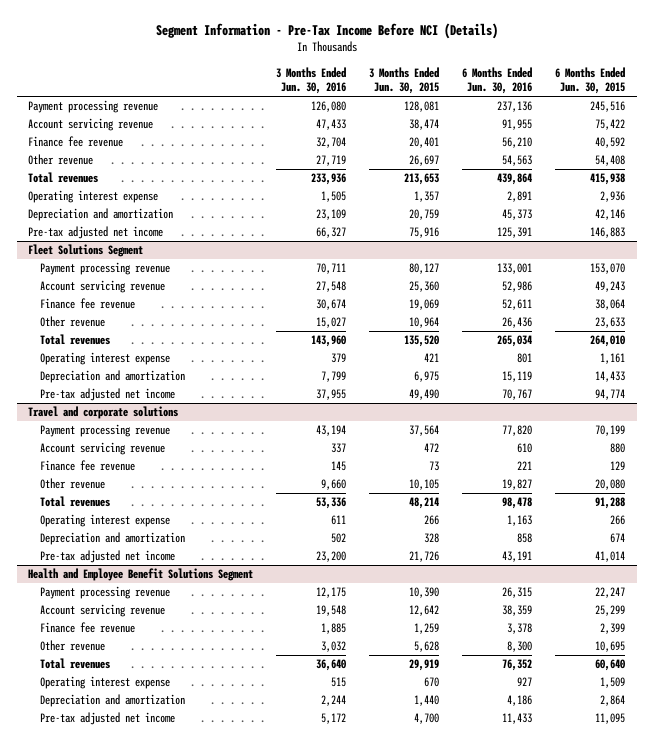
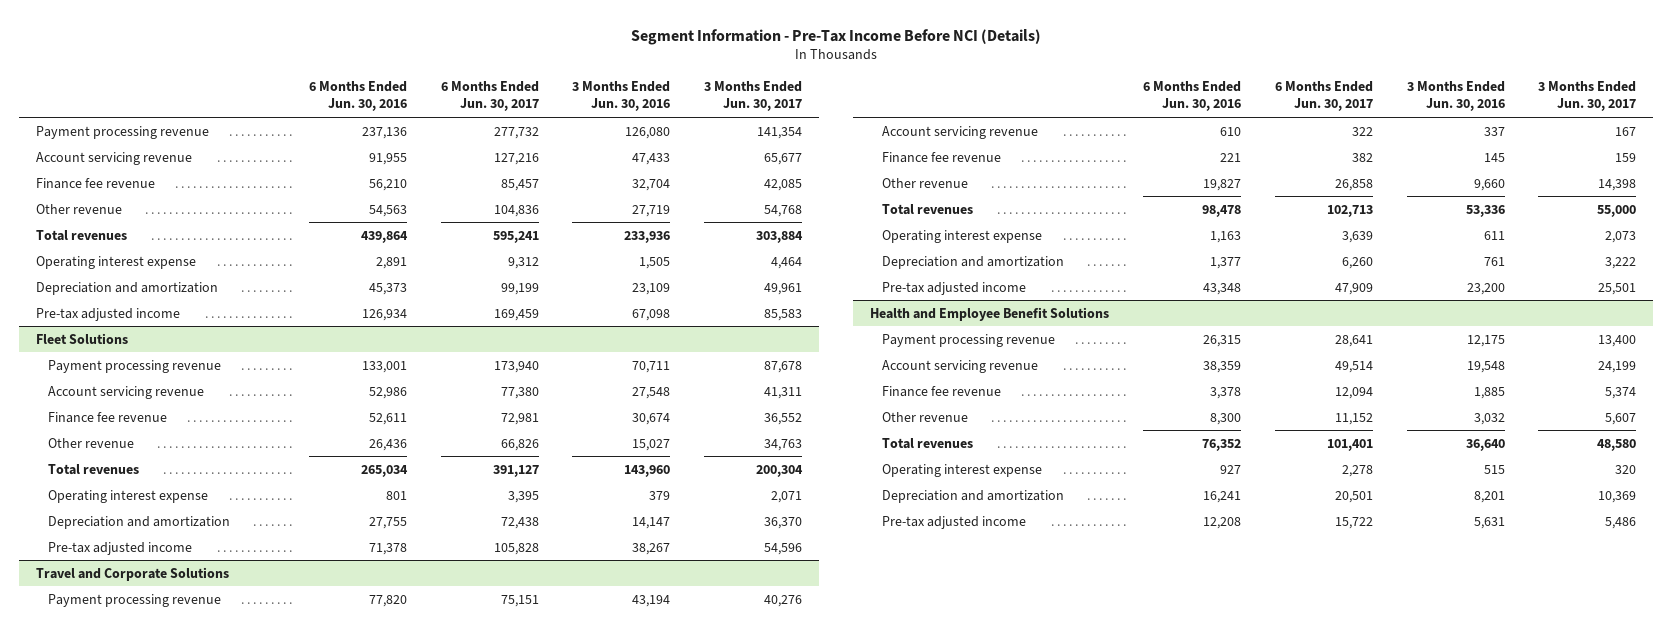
- | 3 Months Ended Jun. 30, 2016 | 3 Months Ended Jun. 30, 2015 | 6 Months Ended Jun. 30, 2016 | 6 Months Ended Jun. 30, 2015
+ | 6 Months Ended Jun. 30, 2016 | 6 Months Ended Jun. 30, 2017 | 3 Months Ended Jun. 30, 2016 | 3 Months Ended Jun. 30, 2017
- Pre-tax adjusted net income | 66,327 | 75,916 | 125,391 | 146,883
- Fleet Solutions Segment
+ Pre-tax adjusted income | 126,934 | 169,459 | 67,098 | 85,583
+ Fleet Solutions
- Depreciation and amortization | 7,799 | 6,975 | 15,119 | 14,433
- Pre-tax adjusted net income | 37,955 | 49,490 | 70,767 | 94,774
- Travel and corporate solutions
+ Depreciation and amortization | 27,755 | 72,438 | 14,147 | 36,370
+ Pre-tax adjusted income | 71,378 | 105,828 | 38,267 | 54,596
+ Travel and Corporate Solutions
- Depreciation and amortization | 502 | 328 | 858 | 674
- Pre-tax adjusted net income | 23,200 | 21,726 | 43,191 | 41,014
- Health and Employee Benefit Solutions Segment
+ Depreciation and amortization | 1,377 | 6,260 | 761 | 3,222
+ Pre-tax adjusted income | 43,348 | 47,909 | 23,200 | 25,501
+ Health and Employee Benefit Solutions
- Depreciation and amortization | 2,244 | 1,440 | 4,186 | 2,864
- Pre-tax adjusted net income | 5,172 | 4,700 | 11,433 | 11,095
+ Depreciation and amortization | 16,241 | 20,501 | 8,201 | 10,369
+ Pre-tax adjusted income | 12,208 | 15,722 | 5,631 | 5,486

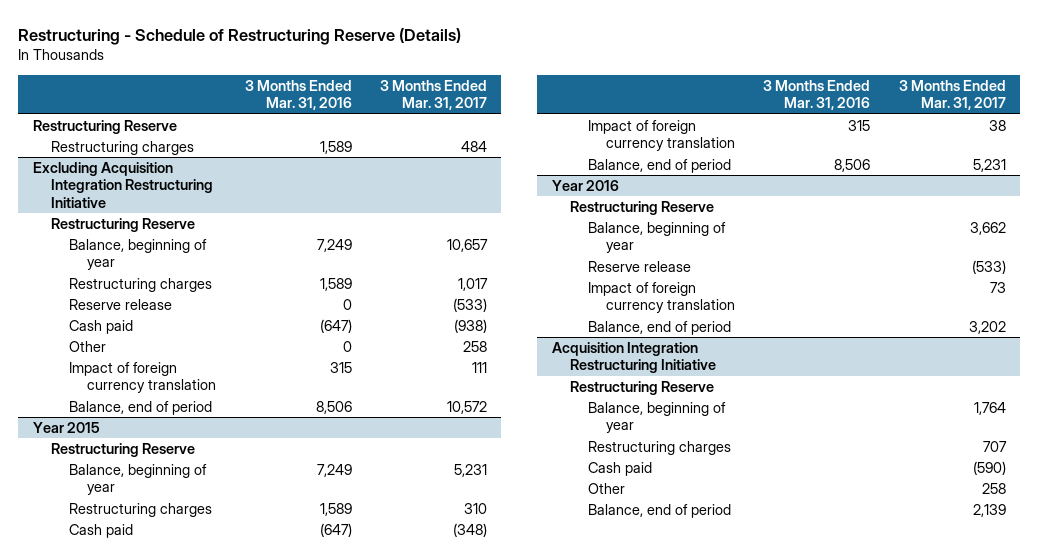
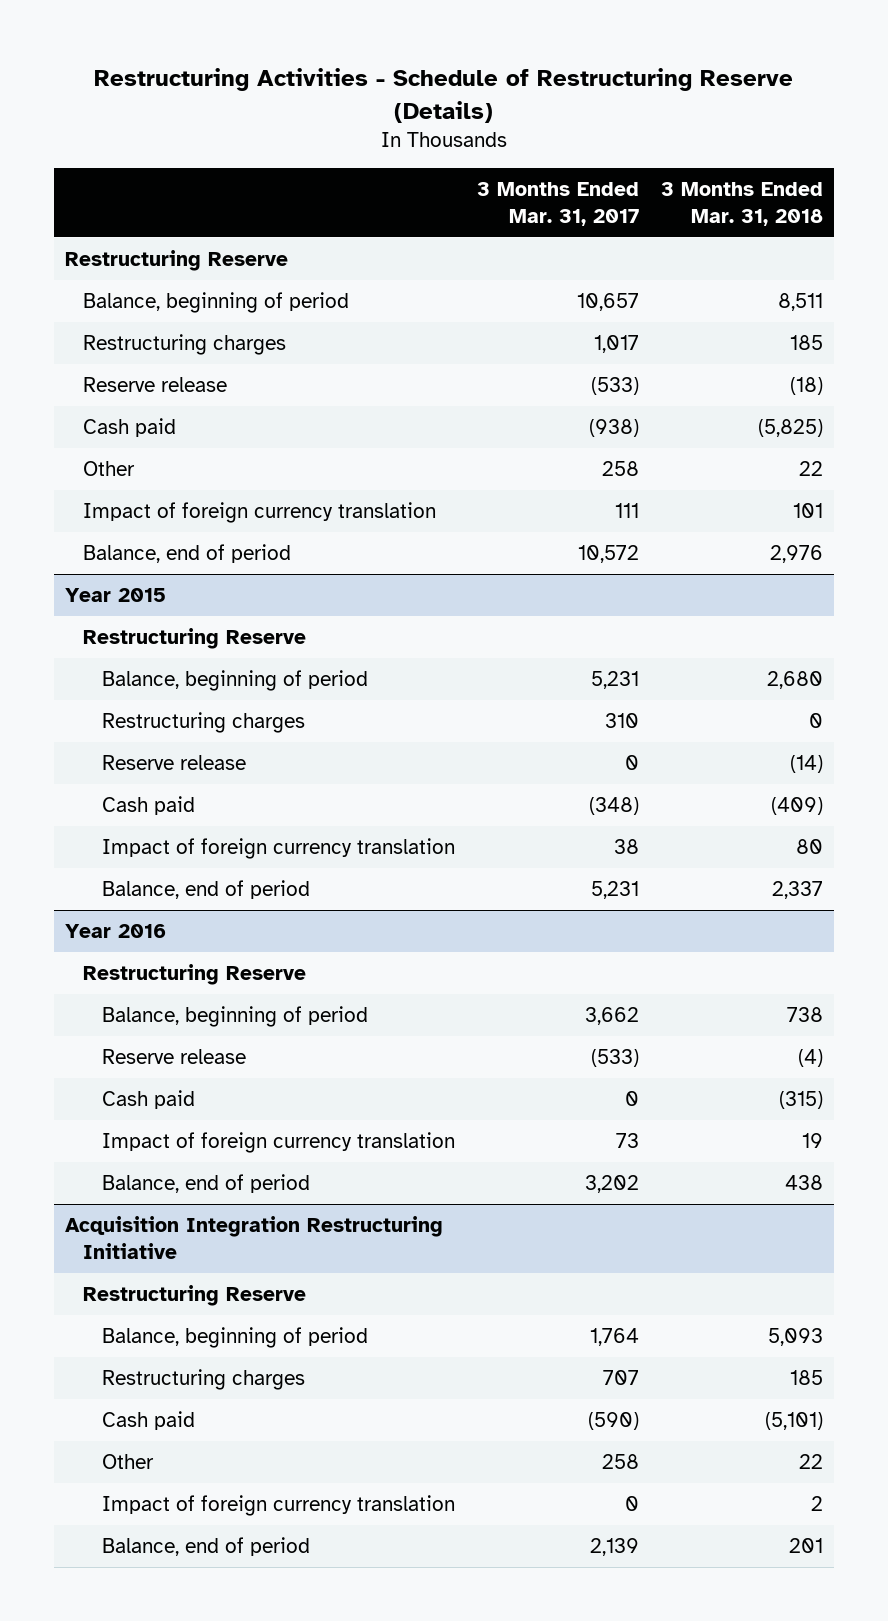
- Restructuring - Schedule of Restructuring Reserve (Details)
+ Restructuring Activities - Schedule of Restructuring Reserve (Details)
- | 3 Months Ended Mar. 31, 2016 | 3 Months Ended Mar. 31, 2017
+ | 3 Months Ended Mar. 31, 2017 | 3 Months Ended Mar. 31, 2018
- Restructuring charges | 1,589 | 484
- Excluding Acquisition Integration Restructuring Initiative
- Restructuring Reserve
- Balance, beginning of year | 7,249 | 10,657
+ Balance, beginning of period | 10,657 | 8,511
@ Year 2015
- Balance, beginning of year | 7,249 | 5,231
+ Balance, beginning of period | 5,231 | 2,680
+ Reserve release | 0 | (14)
@ Year 2016
- Balance, beginning of year | | 3,662
+ Balance, beginning of period | 3,662 | 738
+ Cash paid | 0 | (315)
@ Acquisition Integration Restructuring Initiative
- Balance, beginning of year | | 1,764
+ Balance, beginning of period | 1,764 | 5,093
+ Impact of foreign currency translation | 0 | 2

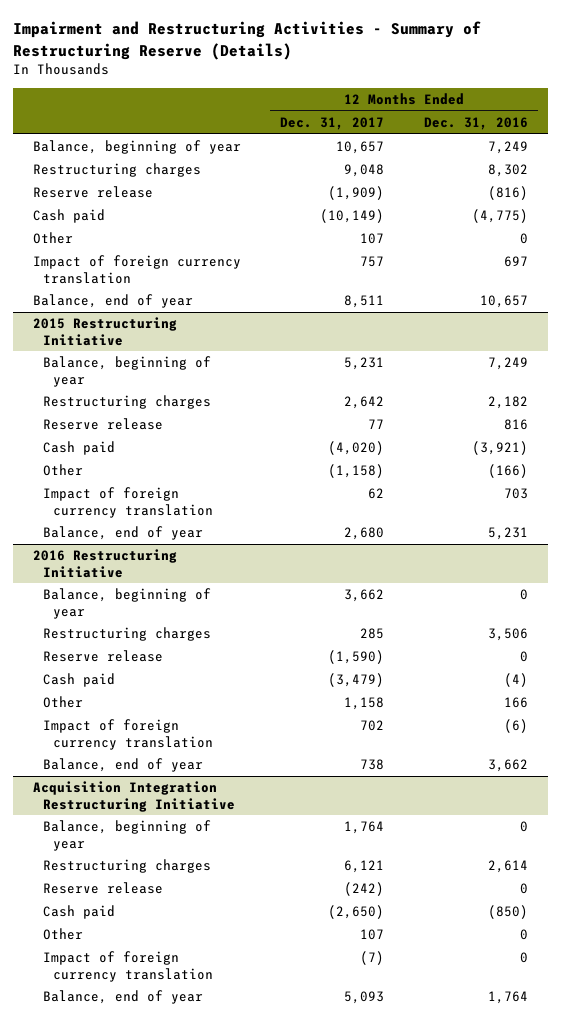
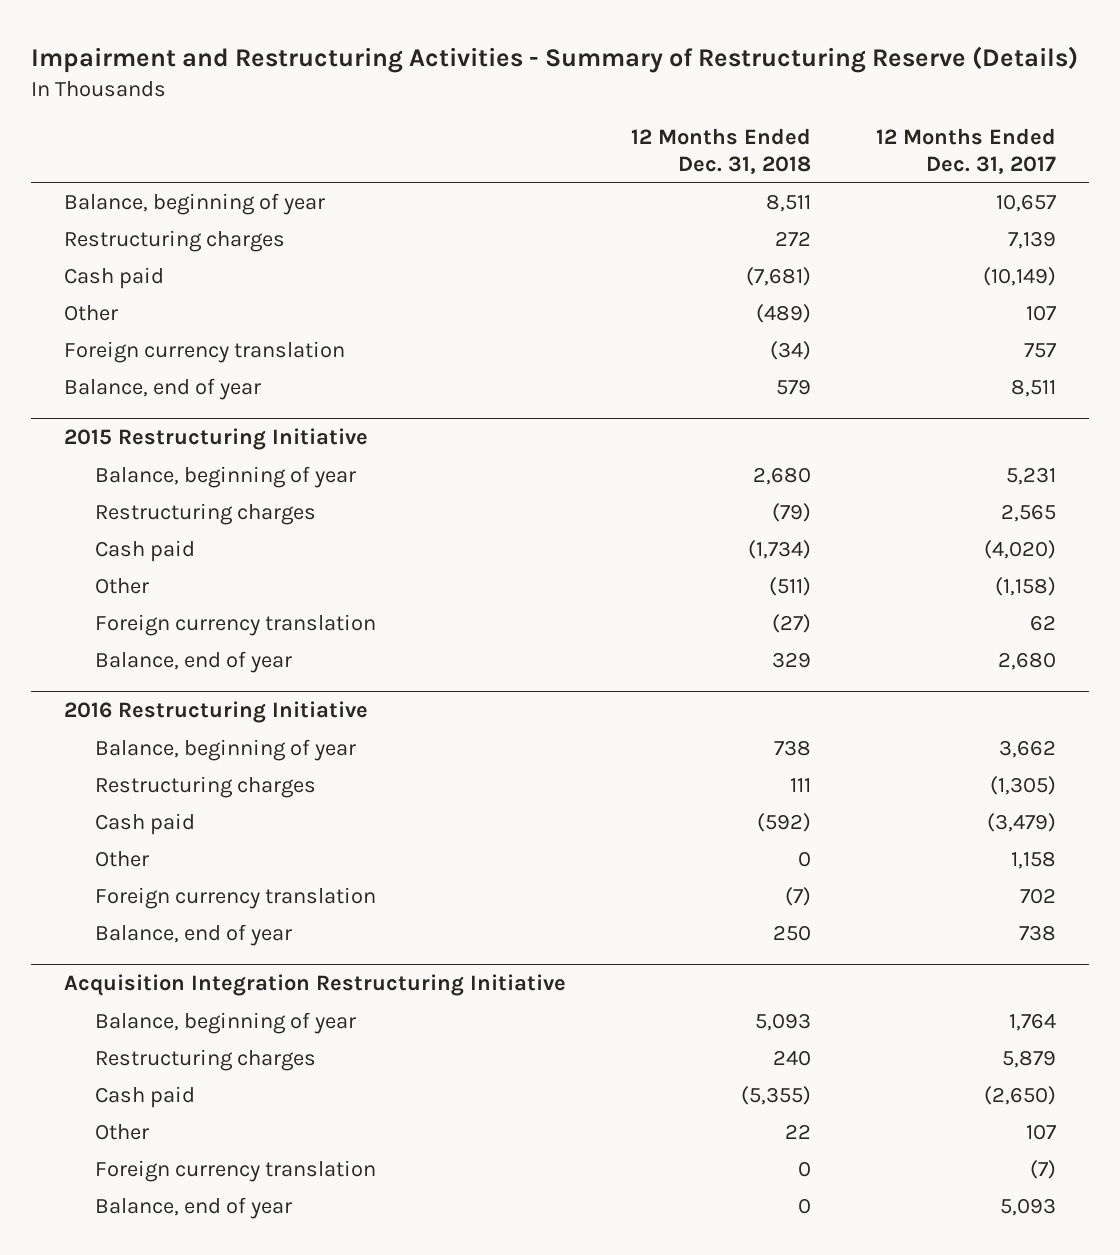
- | 12 Months Ended Dec. 31, 2017 | 12 Months Ended Dec. 31, 2016
+ | 12 Months Ended Dec. 31, 2018 | 12 Months Ended Dec. 31, 2017
- Restructuring charges | 9,048 | 8,302
- Reserve release | (1,909) | (816)
+ Restructuring charges | 272 | 7,139
- Impact of foreign currency translation | 757 | 697
+ Foreign currency translation | (34) | 757
@ 2015 Restructuring Initiative
- Restructuring charges | 2,642 | 2,182
- Reserve release | 77 | 816
+ Restructuring charges | (79) | 2,565
- Impact of foreign currency translation | 62 | 703
+ Foreign currency translation | (27) | 62
@ 2016 Restructuring Initiative
- Restructuring charges | 285 | 3,506
- Reserve release | (1,590) | 0
+ Restructuring charges | 111 | (1,305)
- Impact of foreign currency translation | 702 | (6)
+ Foreign currency translation | (7) | 702
@ Acquisition Integration Restructuring Initiative
- Restructuring charges | 6,121 | 2,614
- Reserve release | (242) | 0
+ Restructuring charges | 240 | 5,879
- Impact of foreign currency translation | (7) | 0
+ Foreign currency translation | 0 | (7)

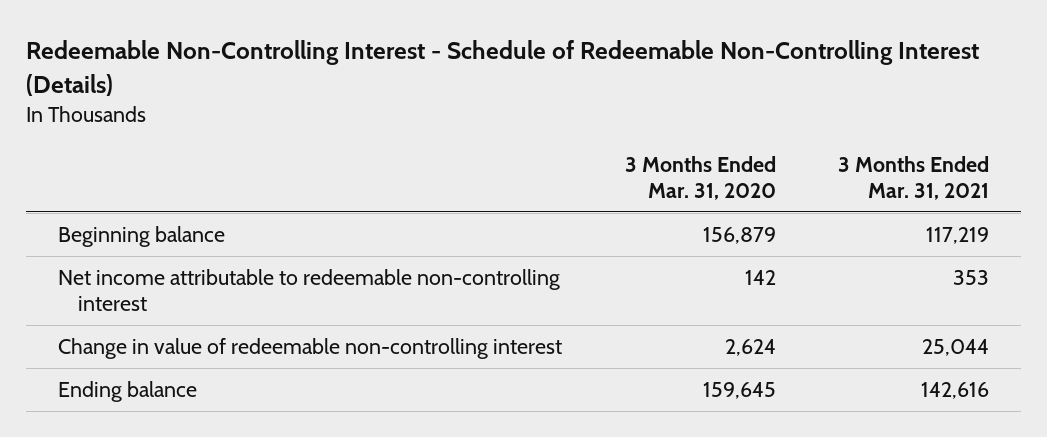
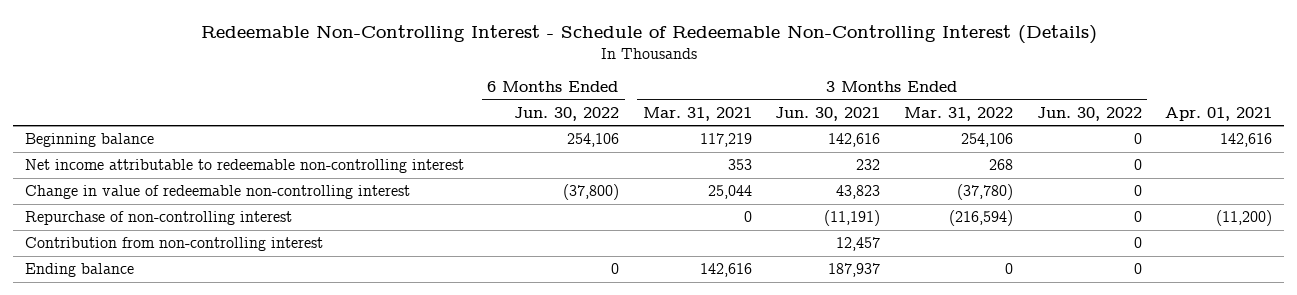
- | 3 Months Ended Mar. 31, 2020 | 3 Months Ended Mar. 31, 2021
+ | 6 Months Ended Jun. 30, 2022 | 3 Months Ended Mar. 31, 2021 | 3 Months Ended Jun. 30, 2021 | 3 Months Ended Mar. 31, 2022 | 3 Months Ended Jun. 30, 2022 | Apr. 01, 2021
+ Repurchase of non-controlling interest | | 0 | (11,191) | (216,594) | 0 | (11,200)
+ Contribution from non-controlling interest | | | 12,457 | | 0 |

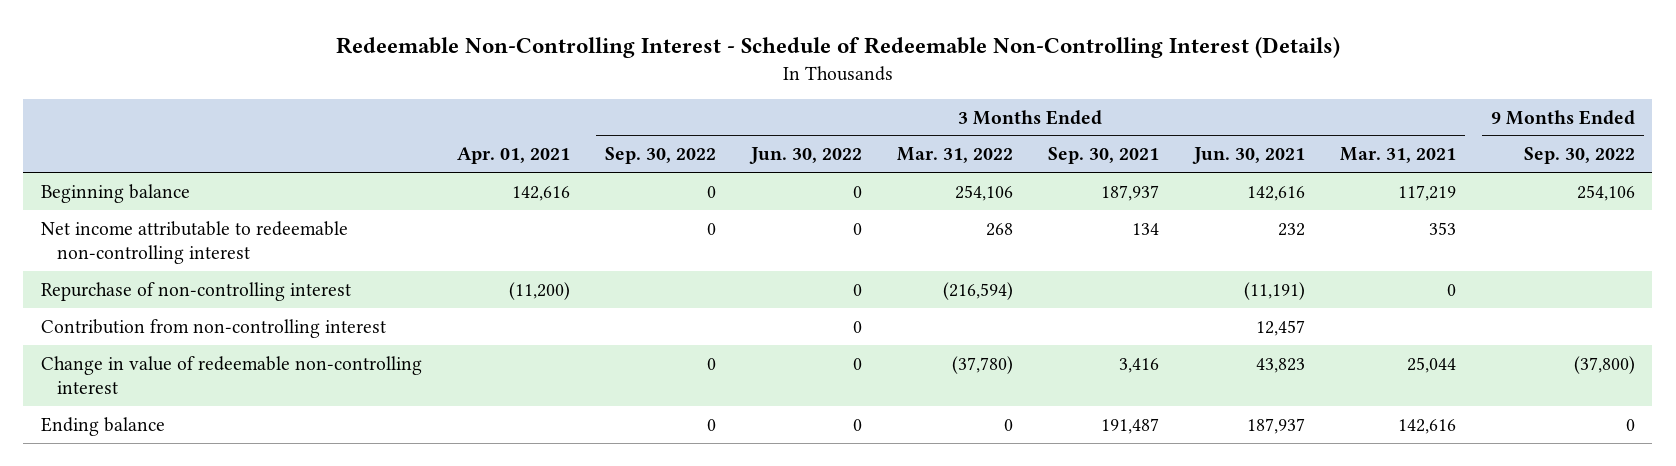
- | 6 Months Ended Jun. 30, 2022 | 3 Months Ended Mar. 31, 2021 | 3 Months Ended Jun. 30, 2021 | 3 Months Ended Mar. 31, 2022 | 3 Months Ended Jun. 30, 2022 | Apr. 01, 2021
+ | Apr. 01, 2021 | 3 Months Ended Sep. 30, 2022 | 3 Months Ended Jun. 30, 2022 | 3 Months Ended Mar. 31, 2022 | 3 Months Ended Sep. 30, 2021 | 3 Months Ended Jun. 30, 2021 | 3 Months Ended Mar. 31, 2021 | 9 Months Ended Sep. 30, 2022
moved down: Change in value of redeemable non-controlling interest | | 0 | 0 | (37,780) | 3,416 | 43,823 | 25,044 | (37,800)

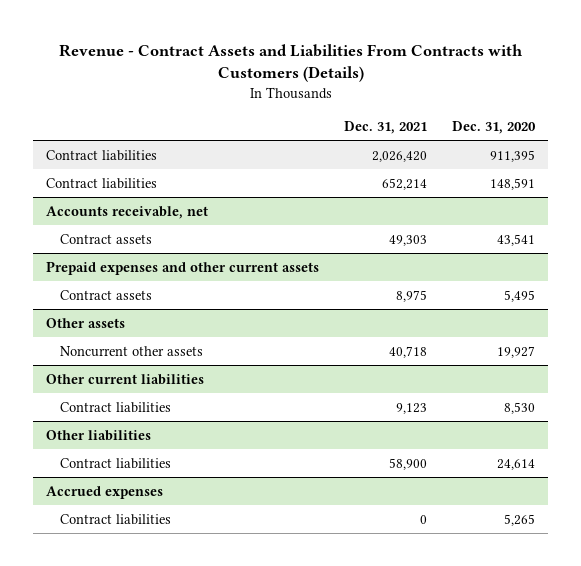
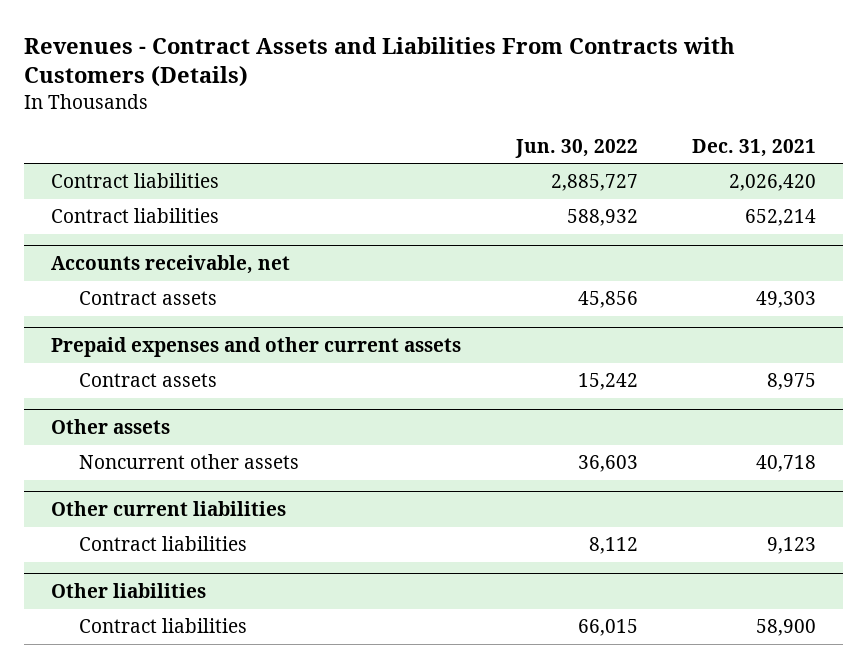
- Revenue - Contract Assets and Liabilities From Contracts with Customers (Details)
+ Revenues - Contract Assets and Liabilities From Contracts with Customers (Details)
- | Dec. 31, 2021 | Dec. 31, 2020
+ | Jun. 30, 2022 | Dec. 31, 2021
- Accrued expenses
- Contract liabilities | 0 | 5,265

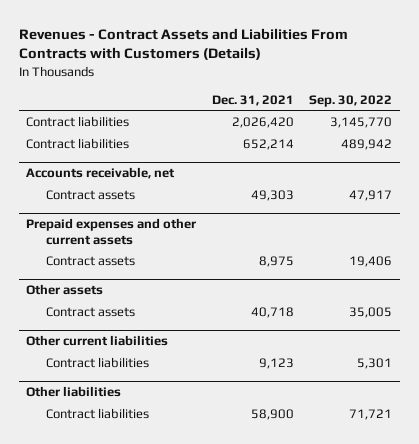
- | Jun. 30, 2022 | Dec. 31, 2021
+ | Dec. 31, 2021 | Sep. 30, 2022
@ Other assets
- Noncurrent other assets | 36,603 | 40,718
+ Contract assets | 40,718 | 35,005

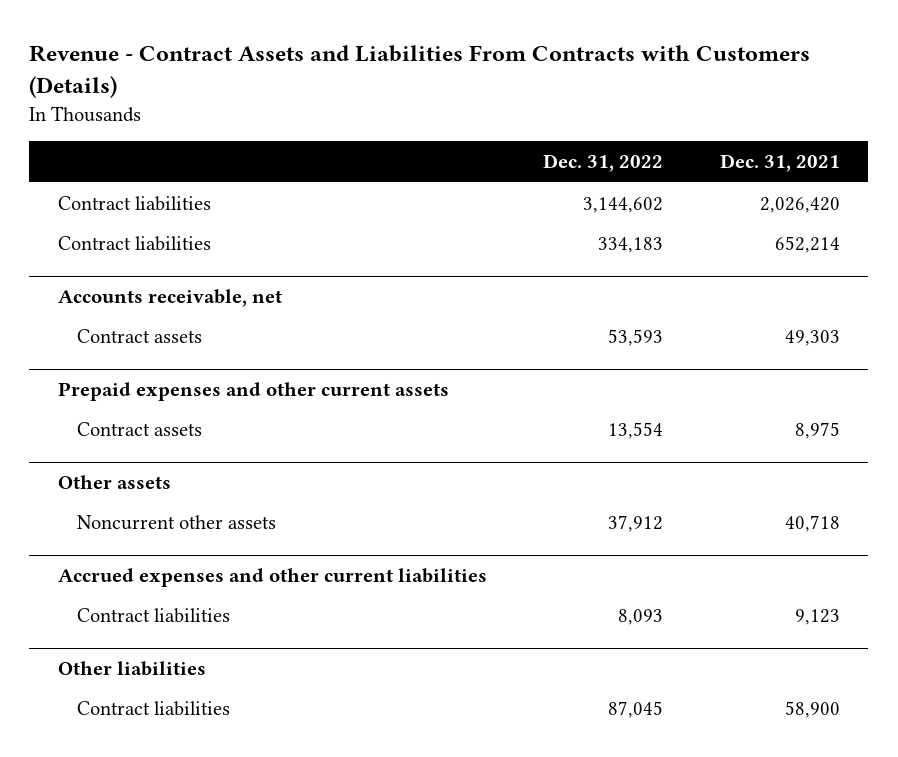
- Revenues - Contract Assets and Liabilities From Contracts with Customers (Details)
+ Revenue - Contract Assets and Liabilities From Contracts with Customers (Details)
- | Dec. 31, 2021 | Sep. 30, 2022
+ | Dec. 31, 2022 | Dec. 31, 2021
@ Other assets
- Contract assets | 40,718 | 35,005
- Other current liabilities
@ Other assets
+ Noncurrent other assets | 37,912 | 40,718
+ Accrued expenses and other current liabilities

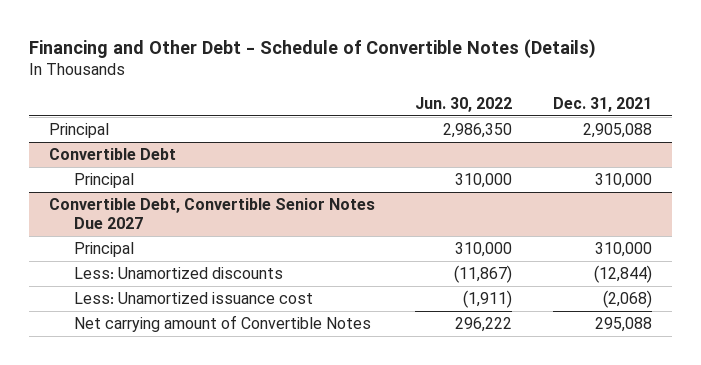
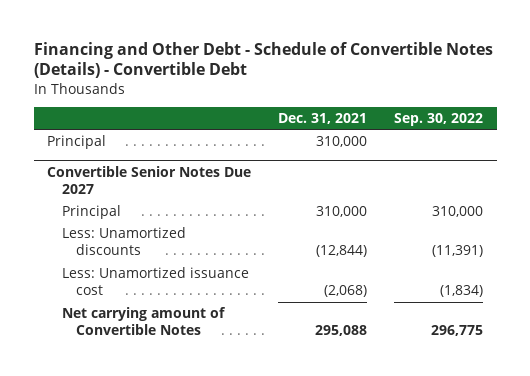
- Financing and Other Debt - Schedule of Convertible Notes (Details)
+ Financing and Other Debt - Schedule of Convertible Notes (Details) - Convertible Debt
- | Jun. 30, 2022 | Dec. 31, 2021
+ | Dec. 31, 2021 | Sep. 30, 2022
- Principal | 2,986,350 | 2,905,088
- Convertible Debt
- Convertible Debt, Convertible Senior Notes Due 2027
+ Convertible Senior Notes Due 2027

